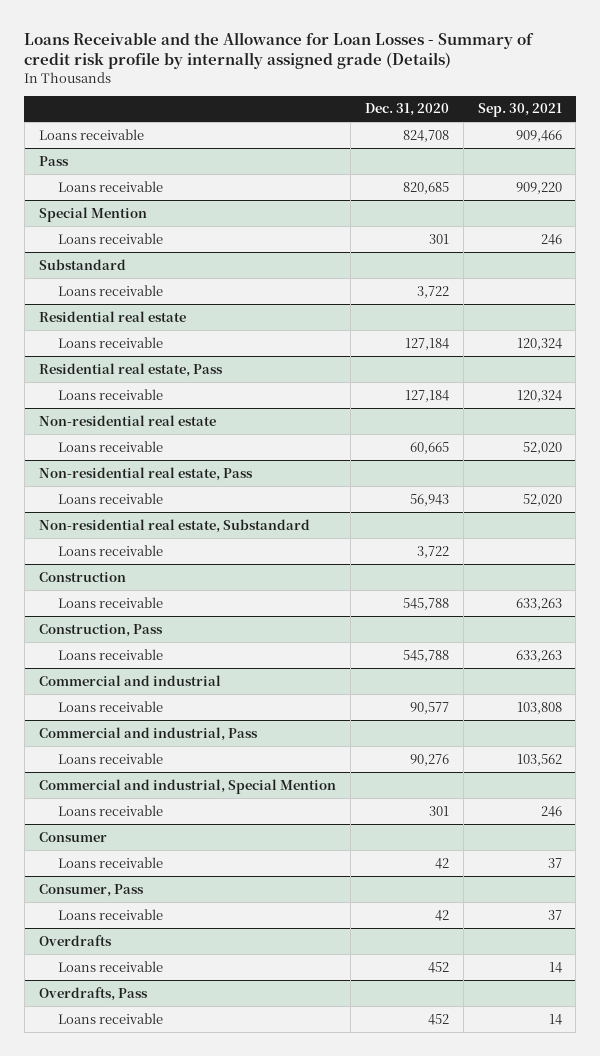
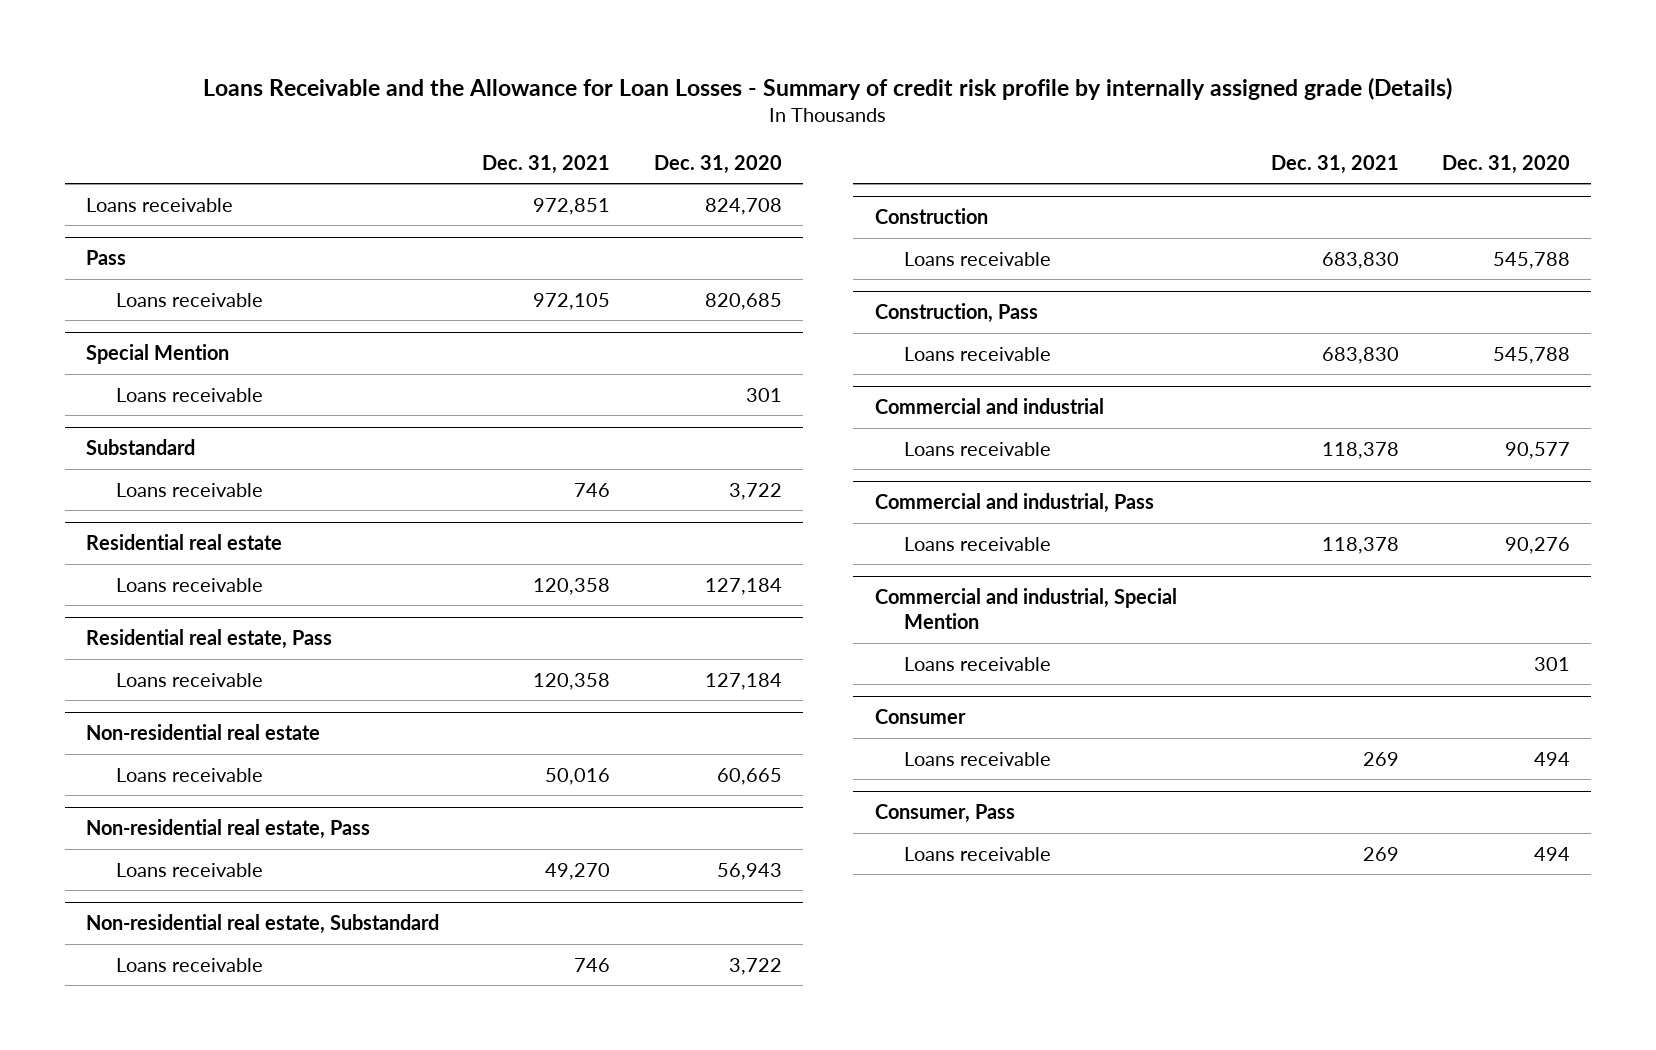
- | Dec. 31, 2020 | Sep. 30, 2021
+ | Dec. 31, 2021 | Dec. 31, 2020
@ Consumer
- Loans receivable | 42 | 37
+ Loans receivable | 269 | 494
@ Consumer, Pass
- Loans receivable | 42 | 37
- Overdrafts
- Loans receivable | 452 | 14
- Overdrafts, Pass
- Loans receivable | 452 | 14
@ Consumer, Pass
+ Loans receivable | 269 | 494

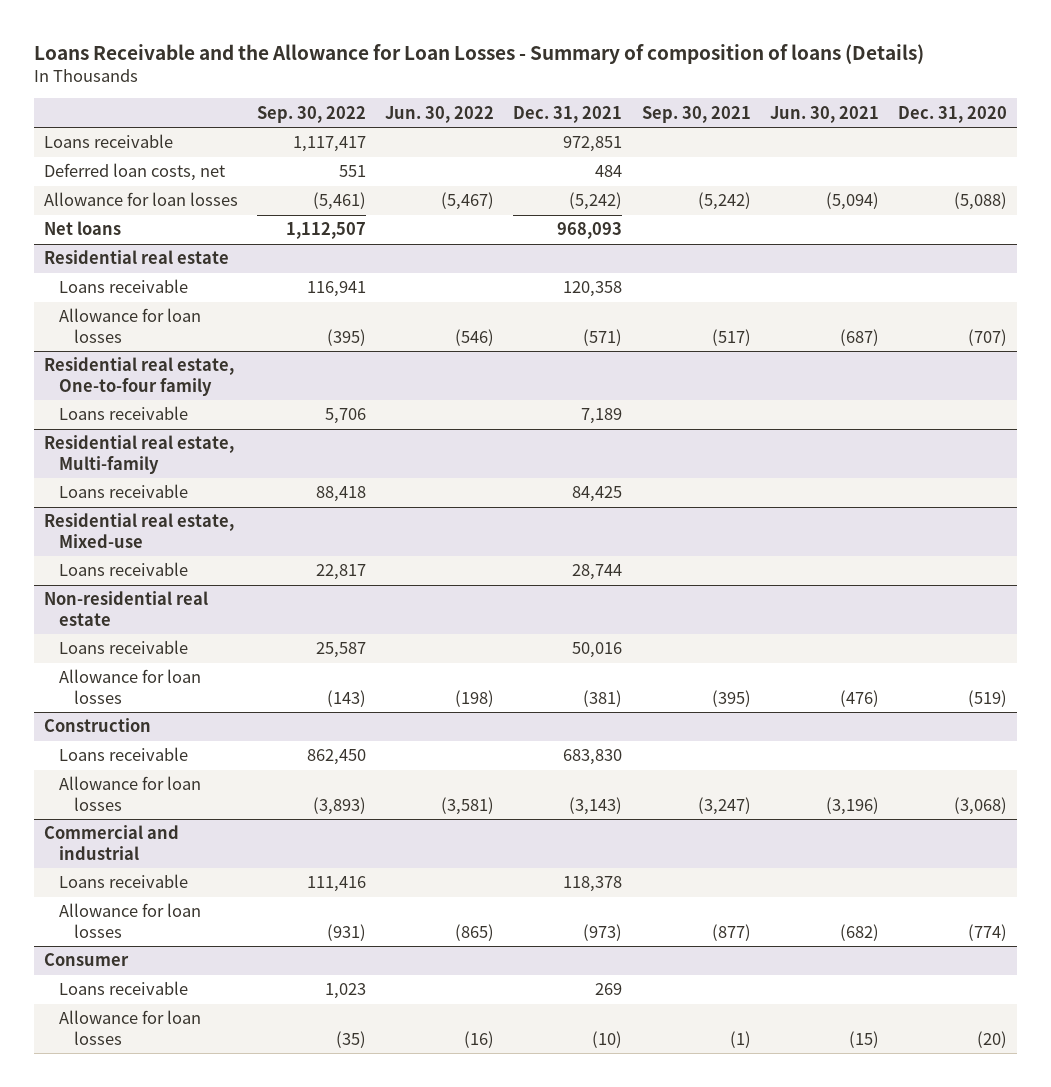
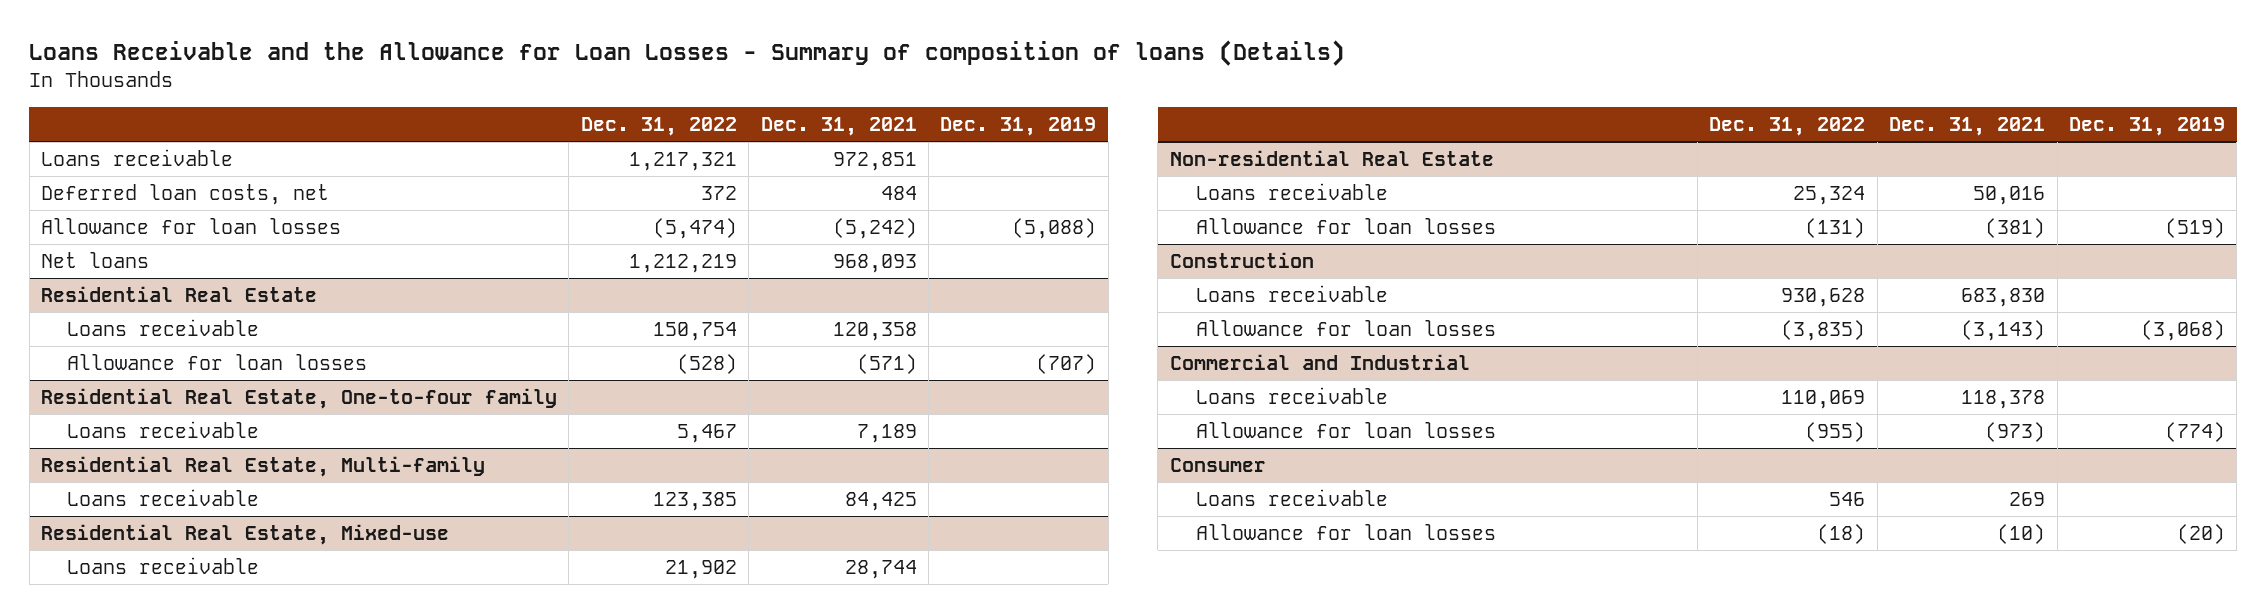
- | Sep. 30, 2022 | Jun. 30, 2022 | Dec. 31, 2021 | Sep. 30, 2021 | Jun. 30, 2021 | Dec. 31, 2020
+ | Dec. 31, 2022 | Dec. 31, 2021 | Dec. 31, 2019
- Residential real estate
+ Residential Real Estate
- Residential real estate, One-to-four family
+ Residential Real Estate, One-to-four family
- Residential real estate, Multi-family
+ Residential Real Estate, Multi-family
- Residential real estate, Mixed-use
+ Residential Real Estate, Mixed-use
- Non-residential real estate
+ Non-residential Real Estate
- Commercial and industrial
+ Commercial and Industrial

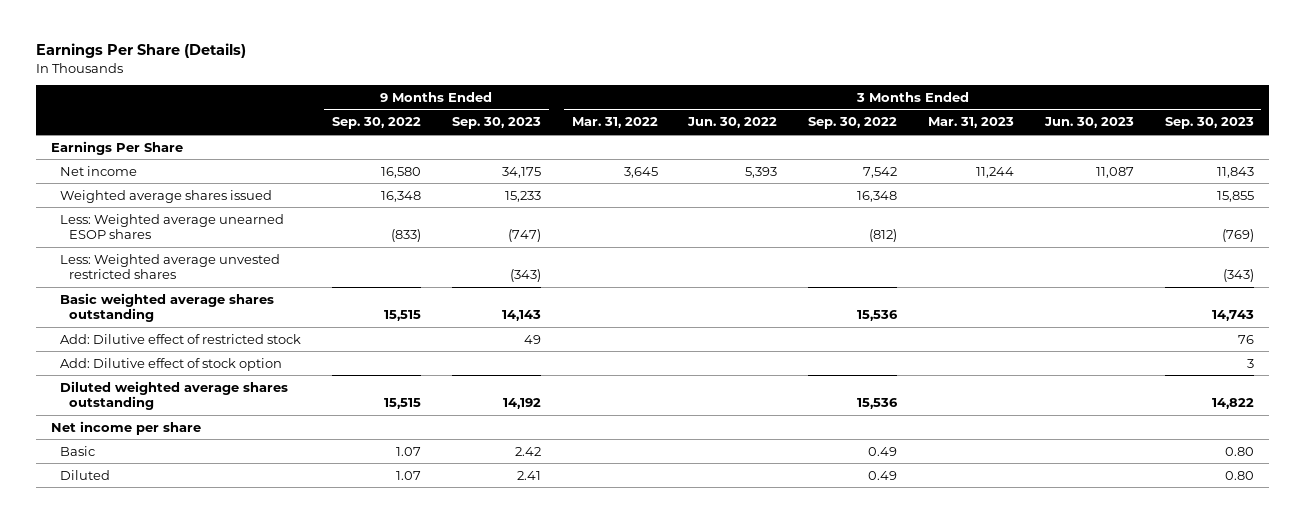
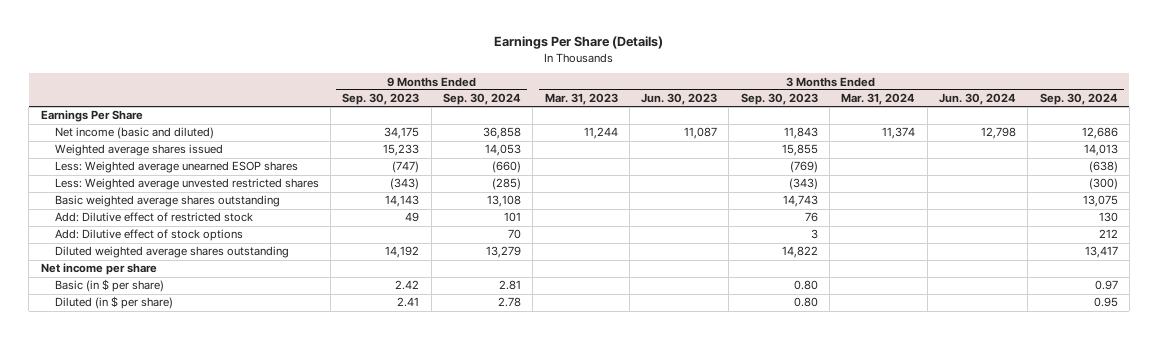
- | 9 Months Ended Sep. 30, 2022 | 9 Months Ended Sep. 30, 2023 | 3 Months Ended Mar. 31, 2022 | 3 Months Ended Jun. 30, 2022 | 3 Months Ended Sep. 30, 2022 | 3 Months Ended Mar. 31, 2023 | 3 Months Ended Jun. 30, 2023 | 3 Months Ended Sep. 30, 2023
+ | 9 Months Ended Sep. 30, 2023 | 9 Months Ended Sep. 30, 2024 | 3 Months Ended Mar. 31, 2023 | 3 Months Ended Jun. 30, 2023 | 3 Months Ended Sep. 30, 2023 | 3 Months Ended Mar. 31, 2024 | 3 Months Ended Jun. 30, 2024 | 3 Months Ended Sep. 30, 2024
- Net income | 16,580 | 34,175 | 3,645 | 5,393 | 7,542 | 11,244 | 11,087 | 11,843
+ Net income (basic and diluted) | 34,175 | 36,858 | 11,244 | 11,087 | 11,843 | 11,374 | 12,798 | 12,686
- Add: Dilutive effect of stock option | | | | | | | | 3
+ Add: Dilutive effect of stock options | | 70 | | | 3 | | | 212
- Basic | 1.07 | 2.42 | | | 0.49 | | | 0.80
- Diluted | 1.07 | 2.41 | | | 0.49 | | | 0.80
+ Basic (in $ per share) | 2.42 | 2.81 | | | 0.80 | | | 0.97
+ Diluted (in $ per share) | 2.41 | 2.78 | | | 0.80 | | | 0.95

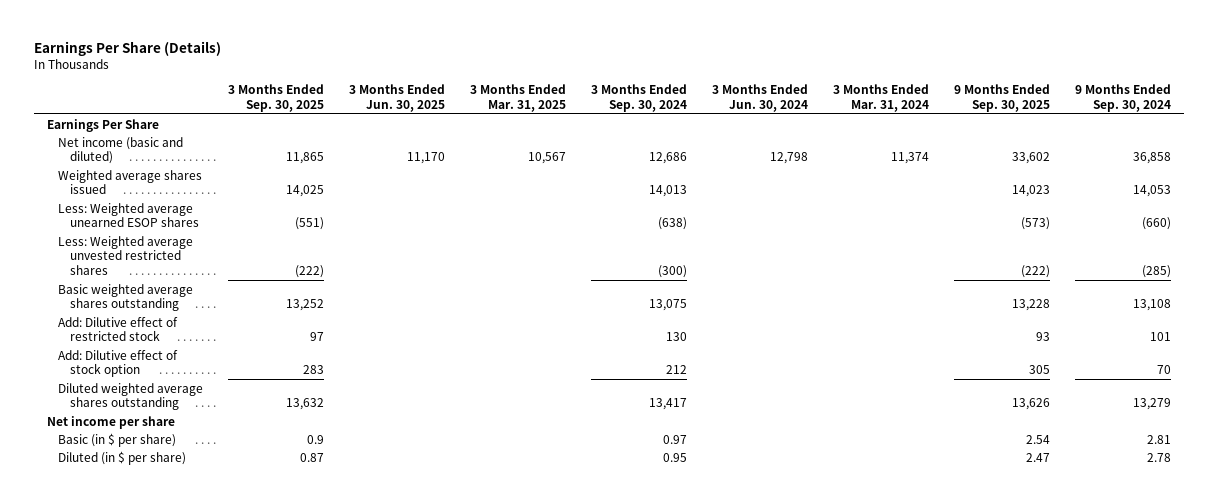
- | 9 Months Ended Sep. 30, 2023 | 9 Months Ended Sep. 30, 2024 | 3 Months Ended Mar. 31, 2023 | 3 Months Ended Jun. 30, 2023 | 3 Months Ended Sep. 30, 2023 | 3 Months Ended Mar. 31, 2024 | 3 Months Ended Jun. 30, 2024 | 3 Months Ended Sep. 30, 2024
+ | 3 Months Ended Sep. 30, 2025 | 3 Months Ended Jun. 30, 2025 | 3 Months Ended Mar. 31, 2025 | 3 Months Ended Sep. 30, 2024 | 3 Months Ended Jun. 30, 2024 | 3 Months Ended Mar. 31, 2024 | 9 Months Ended Sep. 30, 2025 | 9 Months Ended Sep. 30, 2024
- Add: Dilutive effect of stock options | | 70 | | | 3 | | | 212
+ Add: Dilutive effect of stock option | 283 | | | 212 | | | 305 | 70

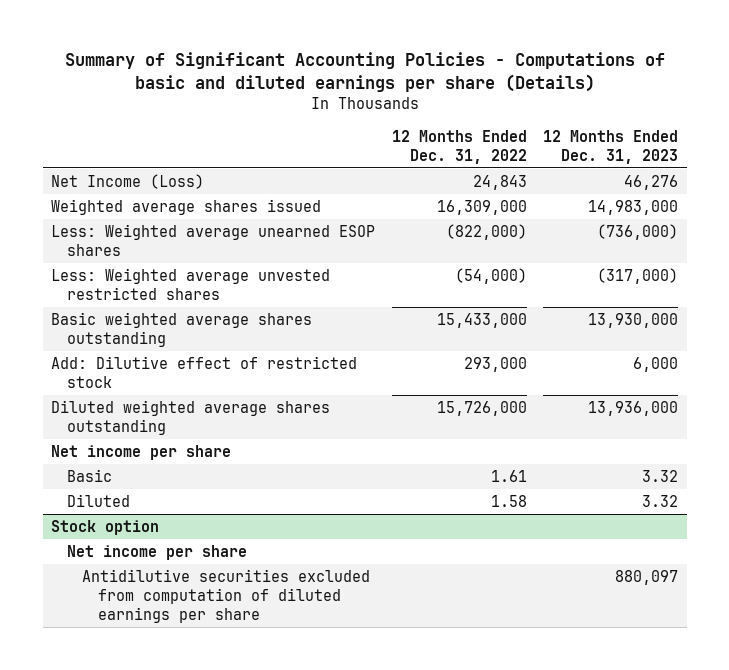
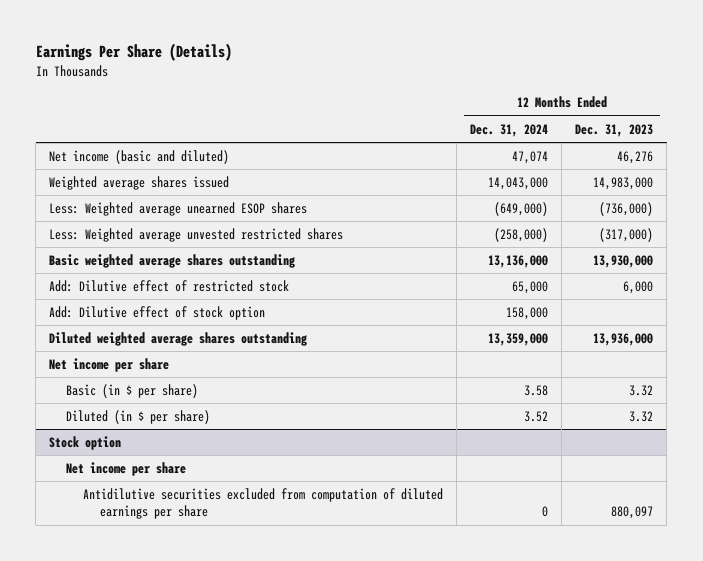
- Summary of Significant Accounting Policies - Computations of basic and diluted earnings per share (Details)
+ Earnings Per Share (Details)
- | 12 Months Ended Dec. 31, 2022 | 12 Months Ended Dec. 31, 2023
+ | 12 Months Ended Dec. 31, 2024 | 12 Months Ended Dec. 31, 2023
- Net Income (Loss) | 24,843 | 46,276
+ Net income (basic and diluted) | 47,074 | 46,276
+ Add: Dilutive effect of stock option | 158,000 |
- Basic | 1.61 | 3.32
- Diluted | 1.58 | 3.32
+ Basic (in $ per share) | 3.58 | 3.32
+ Diluted (in $ per share) | 3.52 | 3.32

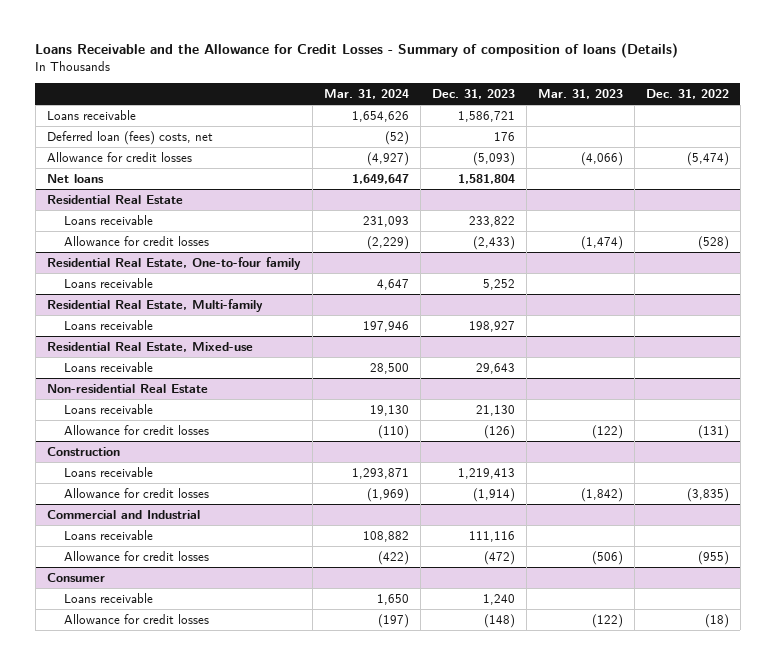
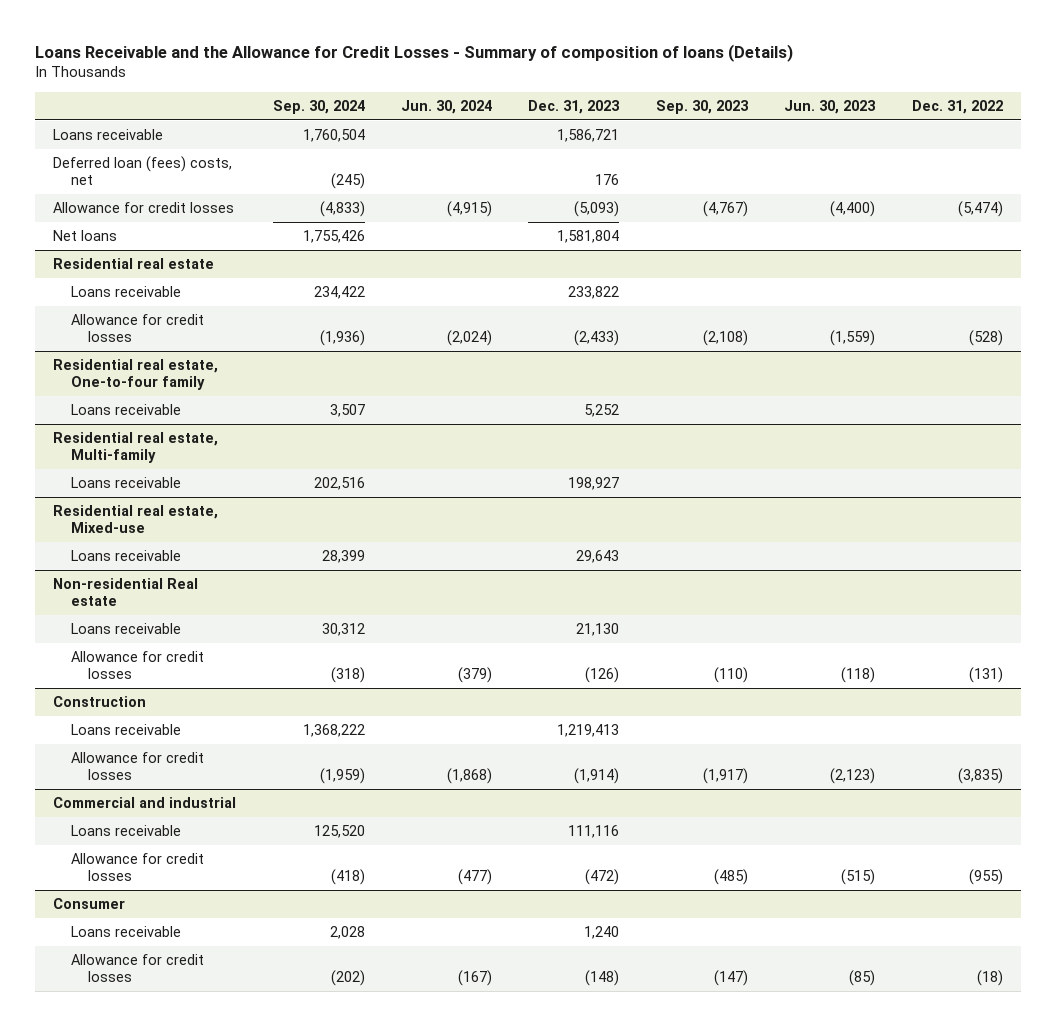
- | Mar. 31, 2024 | Dec. 31, 2023 | Mar. 31, 2023 | Dec. 31, 2022
+ | Sep. 30, 2024 | Jun. 30, 2024 | Dec. 31, 2023 | Sep. 30, 2023 | Jun. 30, 2023 | Dec. 31, 2022
- Residential Real Estate
+ Residential real estate
- Residential Real Estate, One-to-four family
+ Residential real estate, One-to-four family
- Residential Real Estate, Multi-family
+ Residential real estate, Multi-family
- Residential Real Estate, Mixed-use
+ Residential real estate, Mixed-use
- Non-residential Real Estate
+ Non-residential Real estate
- Commercial and Industrial
+ Commercial and industrial

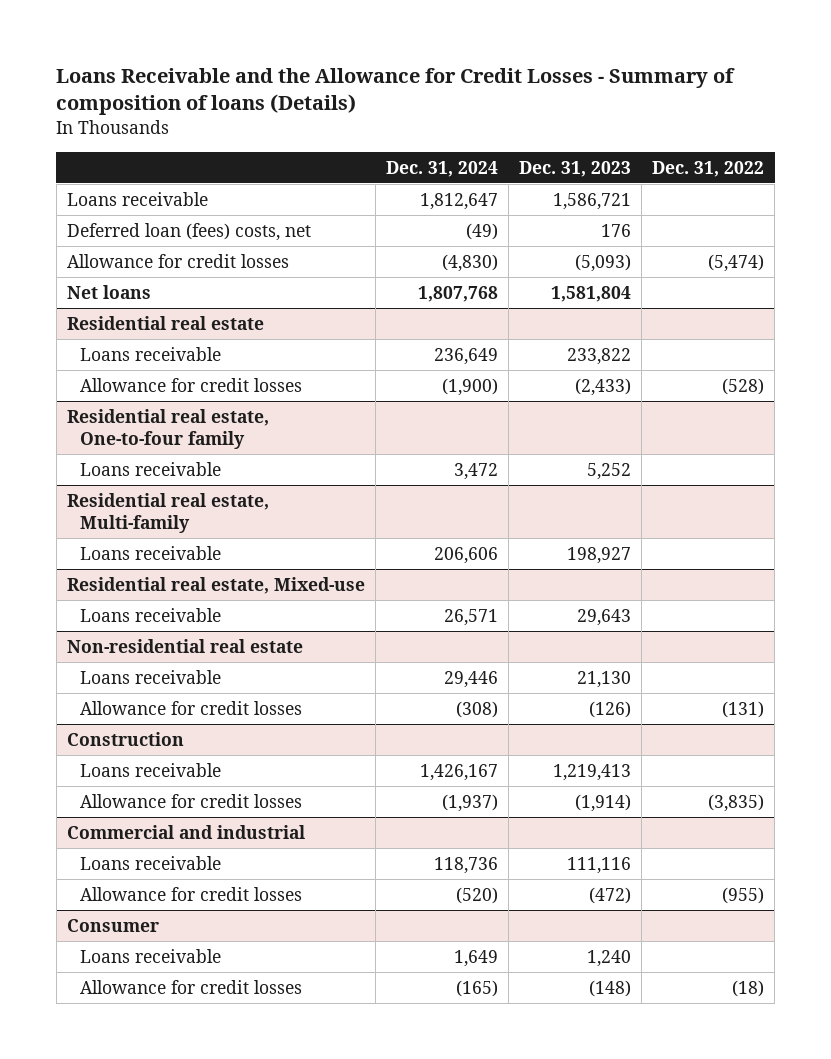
- | Sep. 30, 2024 | Jun. 30, 2024 | Dec. 31, 2023 | Sep. 30, 2023 | Jun. 30, 2023 | Dec. 31, 2022
+ | Dec. 31, 2024 | Dec. 31, 2023 | Dec. 31, 2022
- Non-residential Real estate
+ Non-residential real estate

